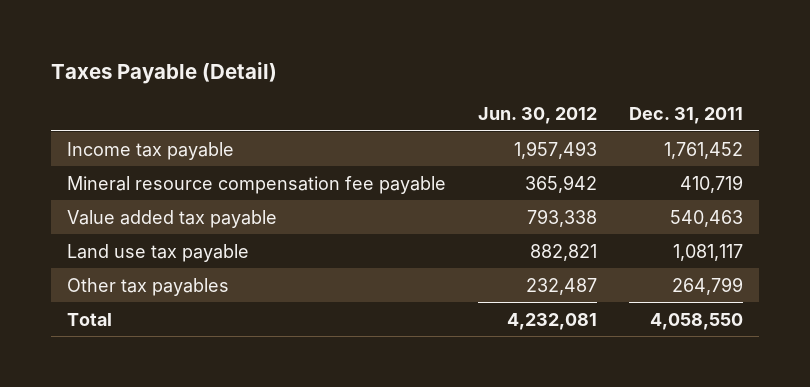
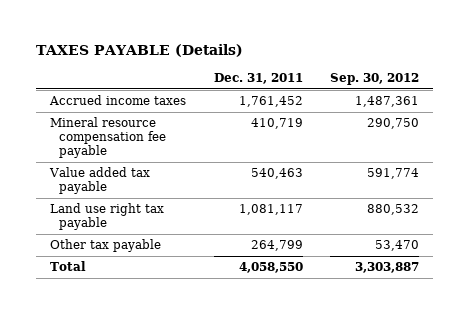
- Taxes Payable (Detail)
+ TAXES PAYABLE (Details)
- | Jun. 30, 2012 | Dec. 31, 2011
+ | Dec. 31, 2011 | Sep. 30, 2012
- Income tax payable | 1,957,493 | 1,761,452
+ Accrued income taxes | 1,761,452 | 1,487,361
- Land use tax payable | 882,821 | 1,081,117
- Other tax payables | 232,487 | 264,799
+ Land use right tax payable | 1,081,117 | 880,532
+ Other tax payable | 264,799 | 53,470

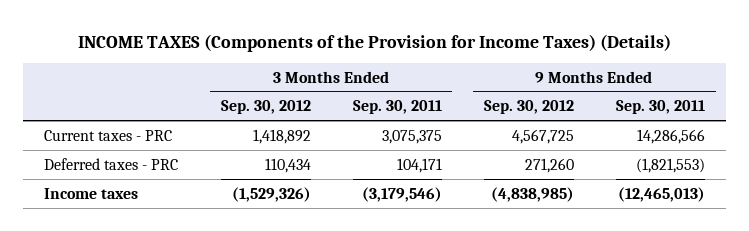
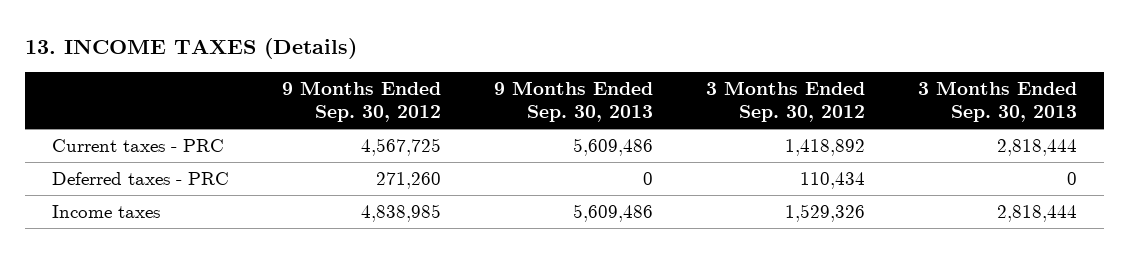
- INCOME TAXES (Components of the Provision for Income Taxes) (Details)
+ 13. INCOME TAXES (Details)
- | 3 Months Ended Sep. 30, 2012 | 3 Months Ended Sep. 30, 2011 | 9 Months Ended Sep. 30, 2012 | 9 Months Ended Sep. 30, 2011
+ | 9 Months Ended Sep. 30, 2012 | 9 Months Ended Sep. 30, 2013 | 3 Months Ended Sep. 30, 2012 | 3 Months Ended Sep. 30, 2013
- Income taxes | (1,529,326) | (3,179,546) | (4,838,985) | (12,465,013)
+ Income taxes | 4,838,985 | 5,609,486 | 1,529,326 | 2,818,444

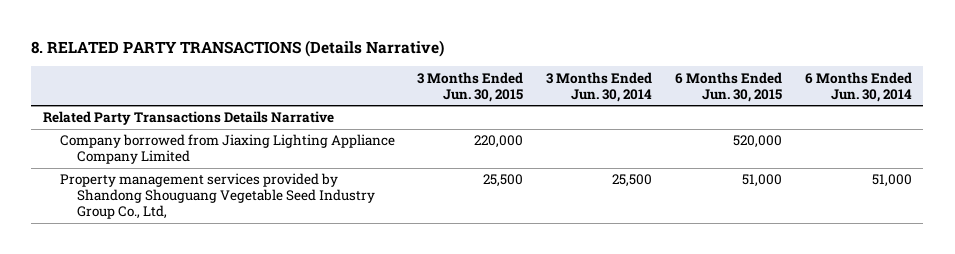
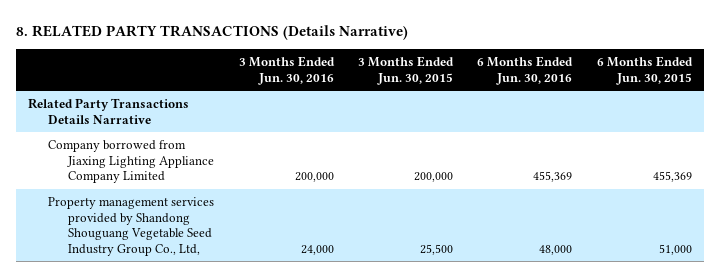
- | 3 Months Ended Jun. 30, 2015 | 3 Months Ended Jun. 30, 2014 | 6 Months Ended Jun. 30, 2015 | 6 Months Ended Jun. 30, 2014
+ | 3 Months Ended Jun. 30, 2016 | 3 Months Ended Jun. 30, 2015 | 6 Months Ended Jun. 30, 2016 | 6 Months Ended Jun. 30, 2015
- Company borrowed from Jiaxing Lighting Appliance Company Limited | 220,000 | | 520,000 |
+ Company borrowed from Jiaxing Lighting Appliance Company Limited | 200,000 | 200,000 | 455,369 | 455,369

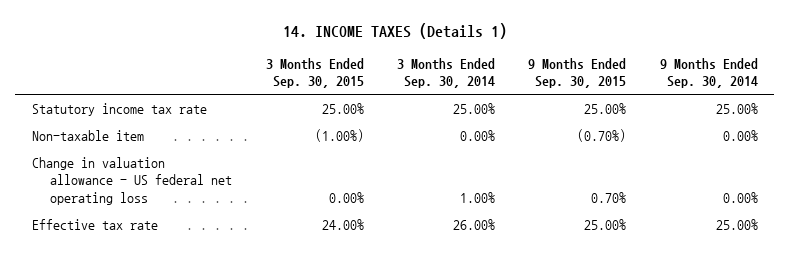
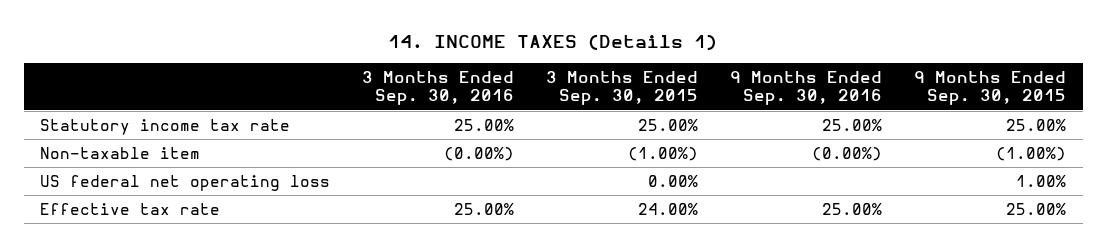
- | 3 Months Ended Sep. 30, 2015 | 3 Months Ended Sep. 30, 2014 | 9 Months Ended Sep. 30, 2015 | 9 Months Ended Sep. 30, 2014
+ | 3 Months Ended Sep. 30, 2016 | 3 Months Ended Sep. 30, 2015 | 9 Months Ended Sep. 30, 2016 | 9 Months Ended Sep. 30, 2015
- Non-taxable item | (1.00%) | 0.00% | (0.70%) | 0.00%
- Change in valuation allowance - US federal net operating loss | 0.00% | 1.00% | 0.70% | 0.00%
+ Non-taxable item | (0.00%) | (1.00%) | (0.00%) | (1.00%)
+ US federal net operating loss | | 0.00% | | 1.00%

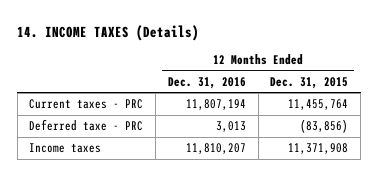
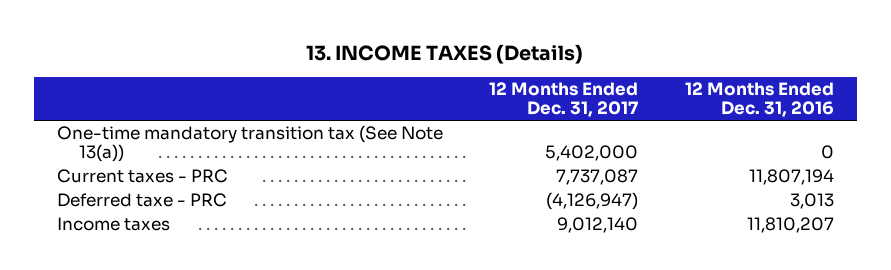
- 14. INCOME TAXES (Details)
+ 13. INCOME TAXES (Details)
- | 12 Months Ended Dec. 31, 2016 | 12 Months Ended Dec. 31, 2015
+ | 12 Months Ended Dec. 31, 2017 | 12 Months Ended Dec. 31, 2016
+ One-time mandatory transition tax (See Note 13(a)) | 5,402,000 | 0

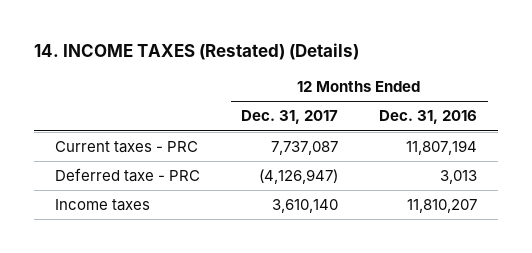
- 13. INCOME TAXES (Details)
+ 14. INCOME TAXES (Restated) (Details)
- One-time mandatory transition tax (See Note 13(a)) | 5,402,000 | 0
- Income taxes | 9,012,140 | 11,810,207
+ Income taxes | 3,610,140 | 11,810,207

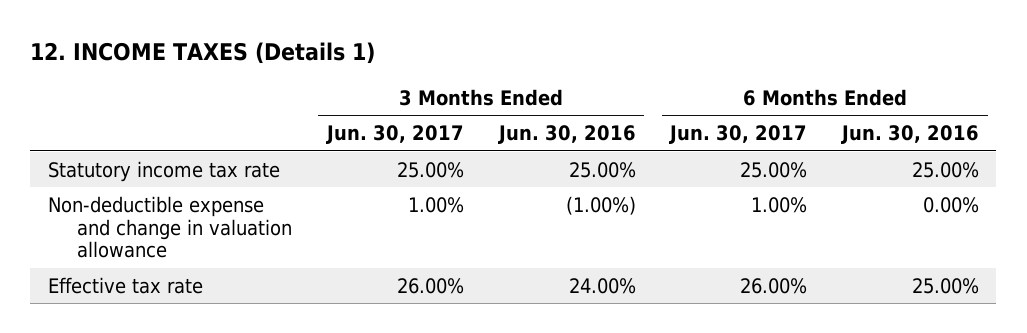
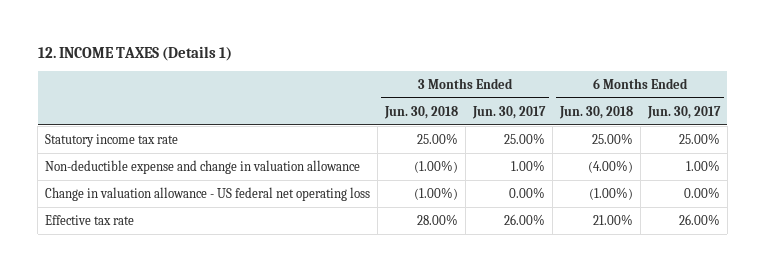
- | 3 Months Ended Jun. 30, 2017 | 3 Months Ended Jun. 30, 2016 | 6 Months Ended Jun. 30, 2017 | 6 Months Ended Jun. 30, 2016
+ | 3 Months Ended Jun. 30, 2018 | 3 Months Ended Jun. 30, 2017 | 6 Months Ended Jun. 30, 2018 | 6 Months Ended Jun. 30, 2017
+ Change in valuation allowance - US federal net operating loss | (1.00%) | 0.00% | (1.00%) | 0.00%

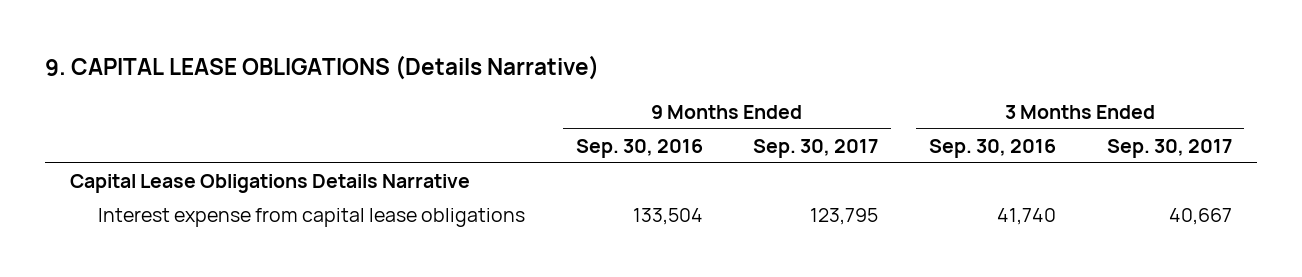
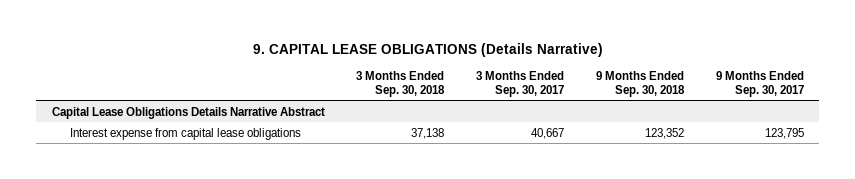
- | 9 Months Ended Sep. 30, 2016 | 9 Months Ended Sep. 30, 2017 | 3 Months Ended Sep. 30, 2016 | 3 Months Ended Sep. 30, 2017
+ | 3 Months Ended Sep. 30, 2018 | 3 Months Ended Sep. 30, 2017 | 9 Months Ended Sep. 30, 2018 | 9 Months Ended Sep. 30, 2017
- Capital Lease Obligations Details Narrative
+ Capital Lease Obligations Details Narrative Abstract

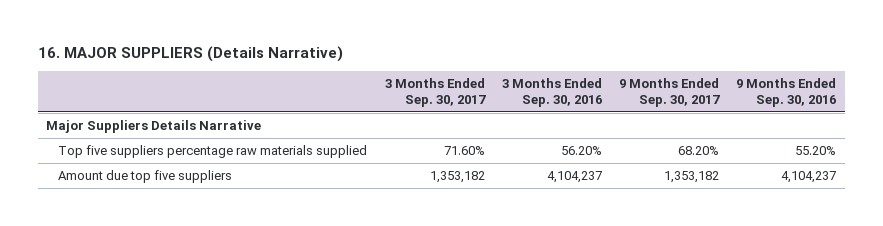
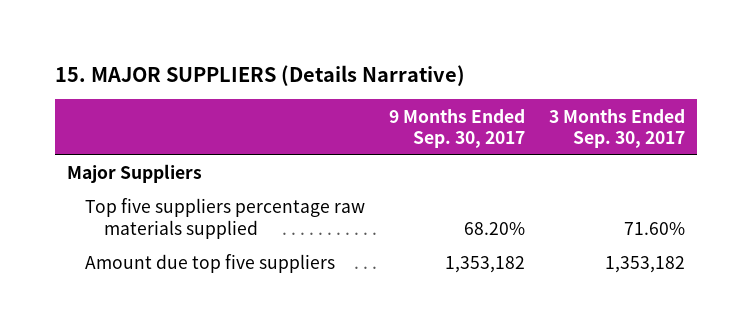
- 16. MAJOR SUPPLIERS (Details Narrative)
+ 15. MAJOR SUPPLIERS (Details Narrative)
- | 3 Months Ended Sep. 30, 2017 | 3 Months Ended Sep. 30, 2016 | 9 Months Ended Sep. 30, 2017 | 9 Months Ended Sep. 30, 2016
+ | 9 Months Ended Sep. 30, 2017 | 3 Months Ended Sep. 30, 2017
- Major Suppliers Details Narrative
+ Major Suppliers

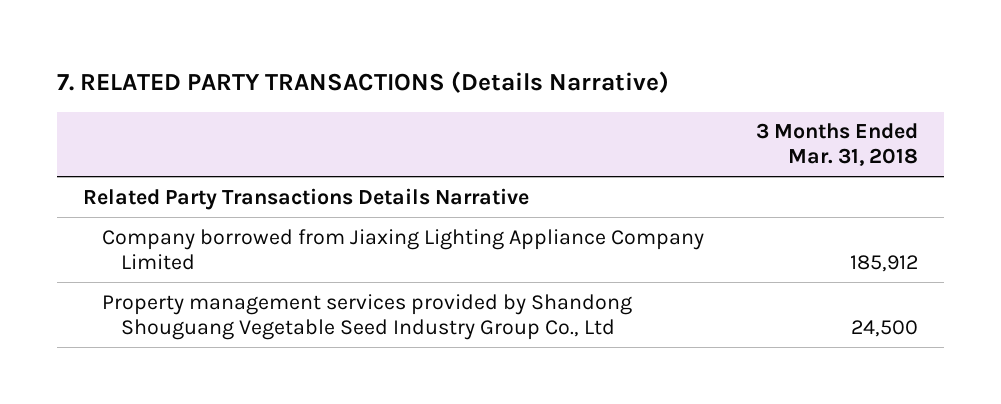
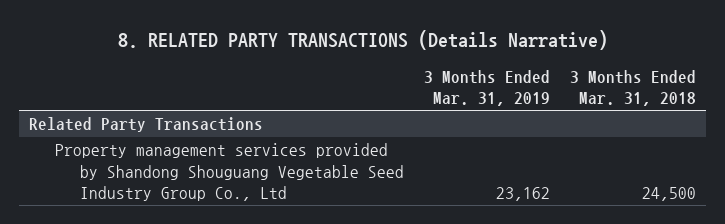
- 7. RELATED PARTY TRANSACTIONS (Details Narrative)
+ 8. RELATED PARTY TRANSACTIONS (Details Narrative)
- | 3 Months Ended Mar. 31, 2018
+ | 3 Months Ended Mar. 31, 2019 | 3 Months Ended Mar. 31, 2018
- Related Party Transactions Details Narrative
- Company borrowed from Jiaxing Lighting Appliance Company Limited | 185,912
+ Related Party Transactions

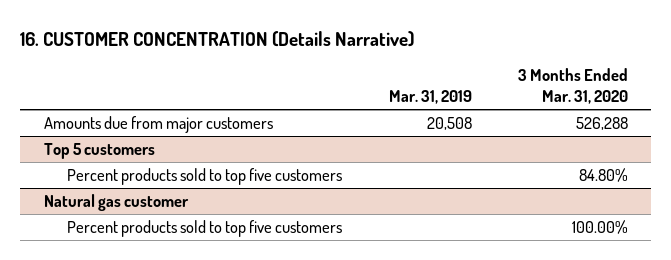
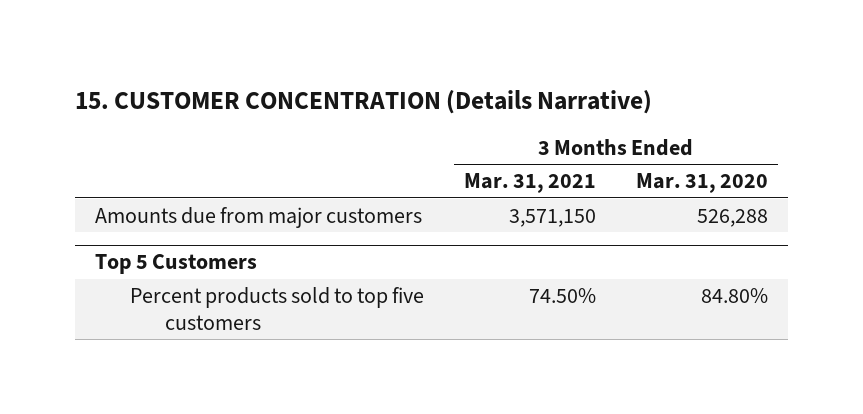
- 16. CUSTOMER CONCENTRATION (Details Narrative)
+ 15. CUSTOMER CONCENTRATION (Details Narrative)
- | Mar. 31, 2019 | 3 Months Ended Mar. 31, 2020
+ | 3 Months Ended Mar. 31, 2021 | 3 Months Ended Mar. 31, 2020
- Top 5 customers
+ Top 5 Customers
- Natural gas customer
- Percent products sold to top five customers | | 100.00%

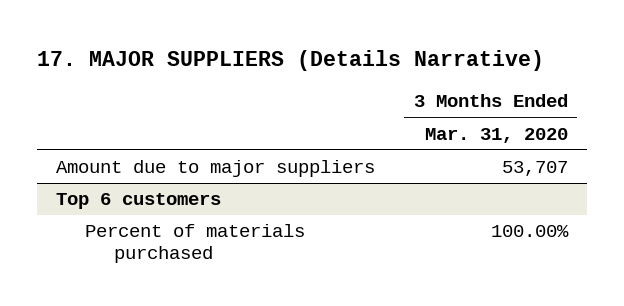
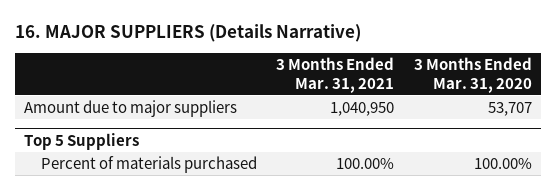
- 17. MAJOR SUPPLIERS (Details Narrative)
+ 16. MAJOR SUPPLIERS (Details Narrative)
- | 3 Months Ended Mar. 31, 2020
+ | 3 Months Ended Mar. 31, 2021 | 3 Months Ended Mar. 31, 2020
- Top 6 customers
+ Top 5 Suppliers

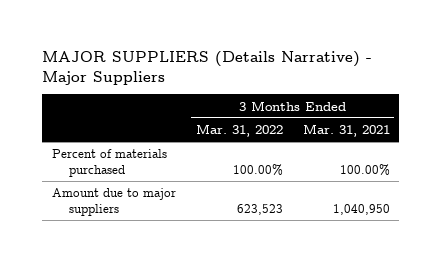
- 16. MAJOR SUPPLIERS (Details Narrative)
+ MAJOR SUPPLIERS (Details Narrative) - Major Suppliers
- | 3 Months Ended Mar. 31, 2021 | 3 Months Ended Mar. 31, 2020
+ | 3 Months Ended Mar. 31, 2022 | 3 Months Ended Mar. 31, 2021
- Top 5 Suppliers
moved down: Amount due to major suppliers | 623,523 | 1,040,950

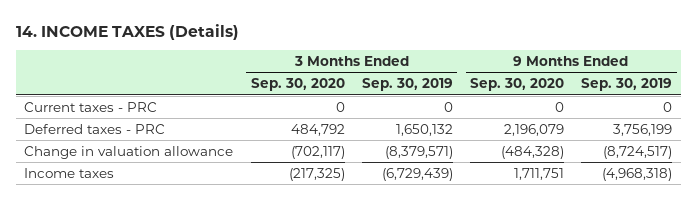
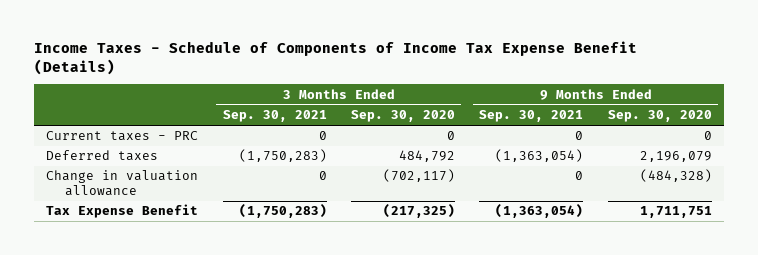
- 14. INCOME TAXES (Details)
+ Income Taxes - Schedule of Components of Income Tax Expense Benefit (Details)
- | 3 Months Ended Sep. 30, 2020 | 3 Months Ended Sep. 30, 2019 | 9 Months Ended Sep. 30, 2020 | 9 Months Ended Sep. 30, 2019
+ | 3 Months Ended Sep. 30, 2021 | 3 Months Ended Sep. 30, 2020 | 9 Months Ended Sep. 30, 2021 | 9 Months Ended Sep. 30, 2020
- Deferred taxes - PRC | 484,792 | 1,650,132 | 2,196,079 | 3,756,199
+ Deferred taxes | (1,750,283) | 484,792 | (1,363,054) | 2,196,079
- Income taxes | (217,325) | (6,729,439) | 1,711,751 | (4,968,318)
+ Tax Expense Benefit | (1,750,283) | (217,325) | (1,363,054) | 1,711,751

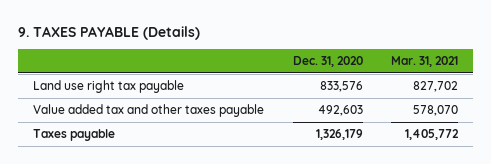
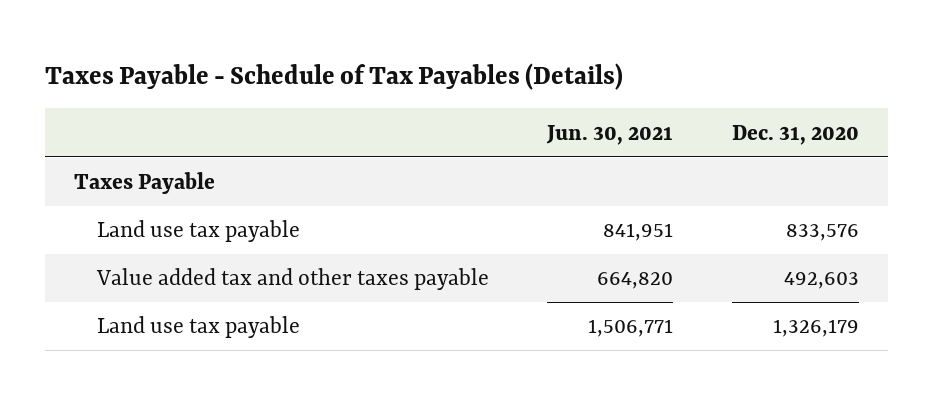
- 9. TAXES PAYABLE (Details)
+ Taxes Payable - Schedule of Tax Payables (Details)
- | Dec. 31, 2020 | Mar. 31, 2021
+ | Jun. 30, 2021 | Dec. 31, 2020
- Land use right tax payable | 833,576 | 827,702
+ Taxes Payable
+ Land use tax payable | 841,951 | 833,576
- Taxes payable | 1,326,179 | 1,405,772
+ Land use tax payable | 1,506,771 | 1,326,179

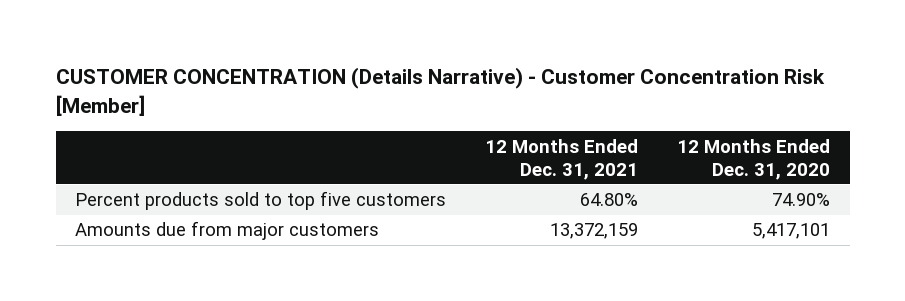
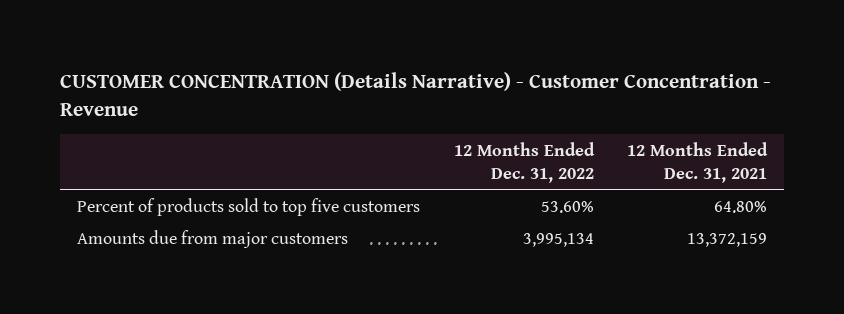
- CUSTOMER CONCENTRATION (Details Narrative) - Customer Concentration Risk [Member]
+ CUSTOMER CONCENTRATION (Details Narrative) - Customer Concentration - Revenue
- | 12 Months Ended Dec. 31, 2021 | 12 Months Ended Dec. 31, 2020
+ | 12 Months Ended Dec. 31, 2022 | 12 Months Ended Dec. 31, 2021
- Percent products sold to top five customers | 64.80% | 74.90%
+ Percent of products sold to top five customers | 53.60% | 64.80%

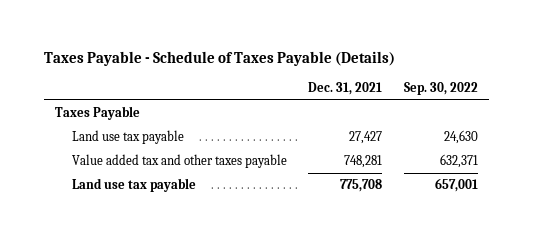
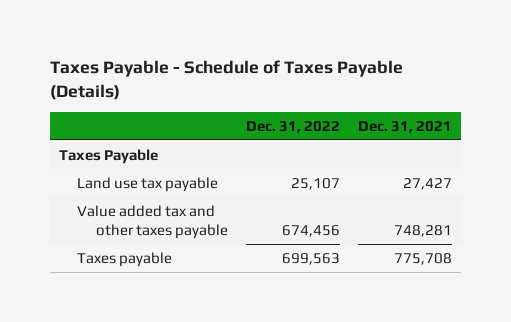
- | Dec. 31, 2021 | Sep. 30, 2022
+ | Dec. 31, 2022 | Dec. 31, 2021
- Land use tax payable | 775,708 | 657,001
+ Taxes payable | 699,563 | 775,708

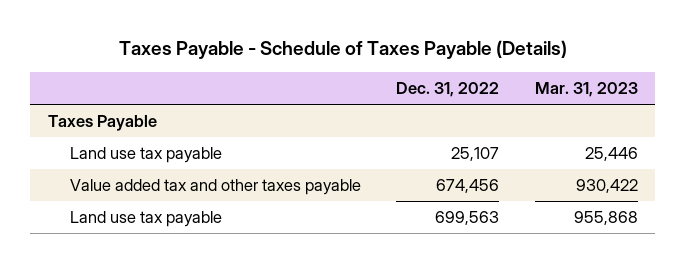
- | Dec. 31, 2022 | Dec. 31, 2021
+ | Dec. 31, 2022 | Mar. 31, 2023
- Taxes payable | 699,563 | 775,708
+ Land use tax payable | 699,563 | 955,868

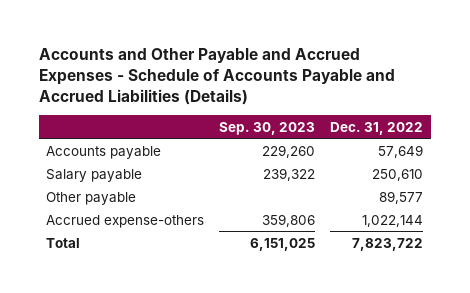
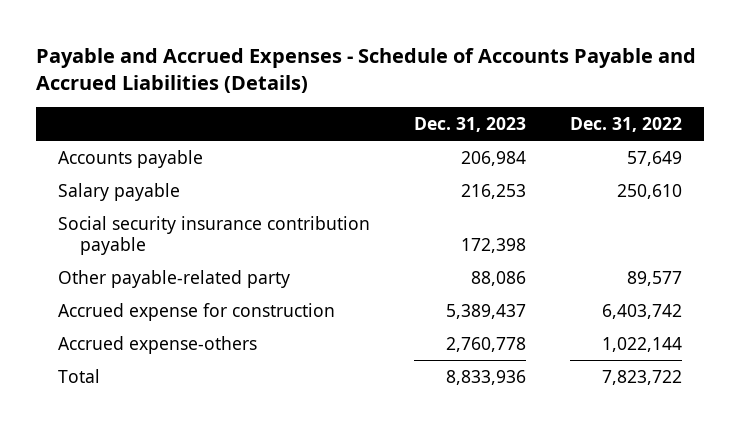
- Accounts and Other Payable and Accrued Expenses - Schedule of Accounts Payable and Accrued Liabilities (Details)
+ Payable and Accrued Expenses - Schedule of Accounts Payable and Accrued Liabilities (Details)
- | Sep. 30, 2023 | Dec. 31, 2022
+ | Dec. 31, 2023 | Dec. 31, 2022
- Other payable | | 89,577
+ Social security insurance contribution payable | 172,398 |
+ Other payable-related party | 88,086 | 89,577
+ Accrued expense for construction | 5,389,437 | 6,403,742

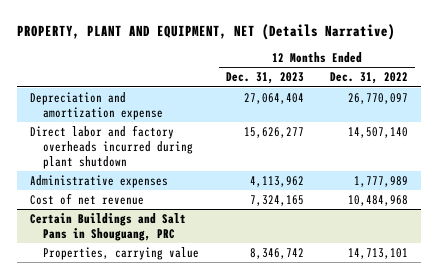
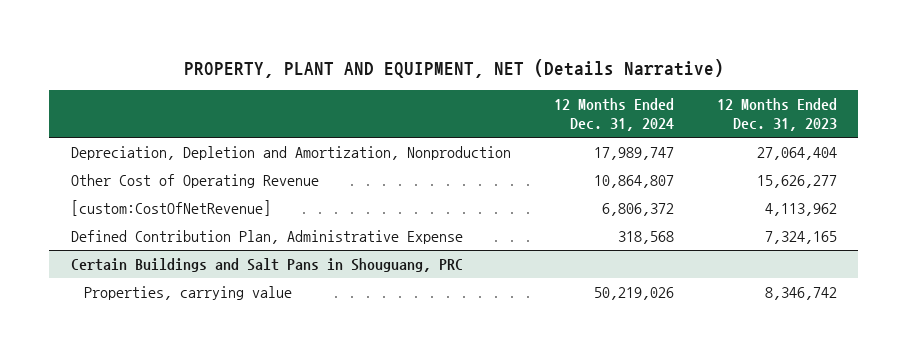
- | 12 Months Ended Dec. 31, 2023 | 12 Months Ended Dec. 31, 2022
+ | 12 Months Ended Dec. 31, 2024 | 12 Months Ended Dec. 31, 2023
- Depreciation and amortization expense | 27,064,404 | 26,770,097
- Direct labor and factory overheads incurred during plant shutdown | 15,626,277 | 14,507,140
- Administrative expenses | 4,113,962 | 1,777,989
- Cost of net revenue | 7,324,165 | 10,484,968
+ Depreciation, Depletion and Amortization, Nonproduction | 17,989,747 | 27,064,404
+ Other Cost of Operating Revenue | 10,864,807 | 15,626,277
+ [custom:CostOfNetRevenue] | 6,806,372 | 4,113,962
+ Defined Contribution Plan, Administrative Expense | 318,568 | 7,324,165

